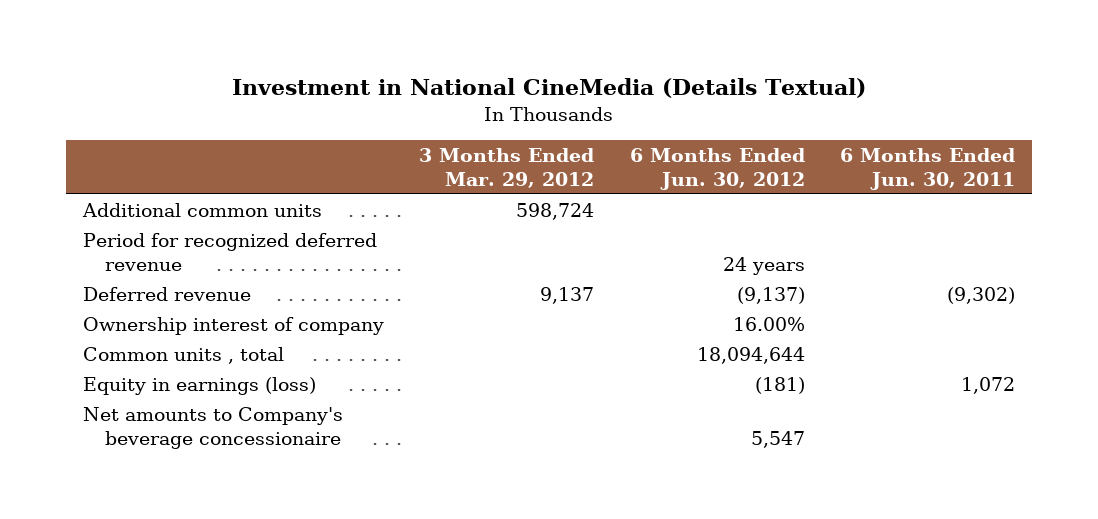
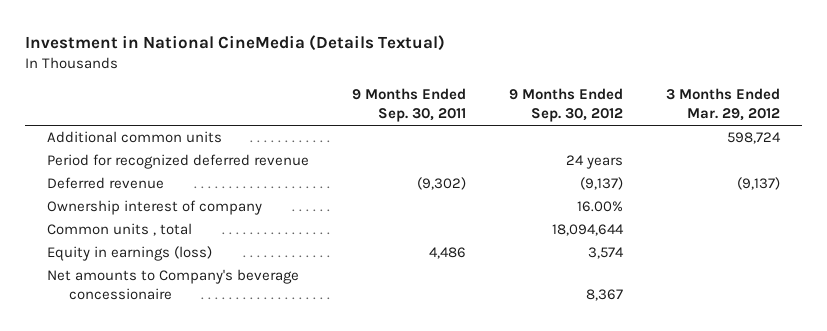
- | 3 Months Ended Mar. 29, 2012 | 6 Months Ended Jun. 30, 2012 | 6 Months Ended Jun. 30, 2011
+ | 9 Months Ended Sep. 30, 2011 | 9 Months Ended Sep. 30, 2012 | 3 Months Ended Mar. 29, 2012
- Deferred revenue | 9,137 | (9,137) | (9,302)
+ Deferred revenue | (9,302) | (9,137) | (9,137)

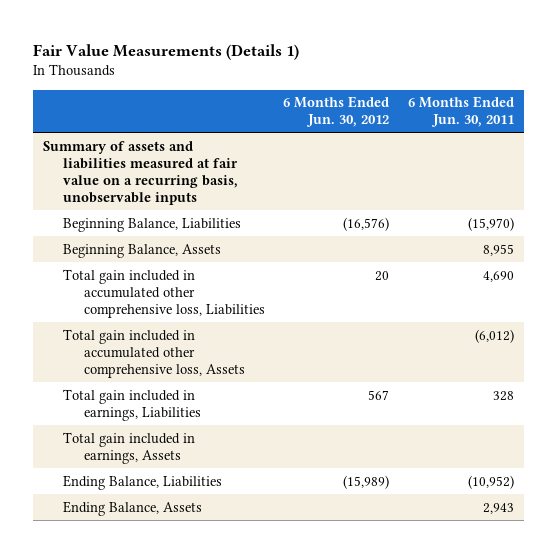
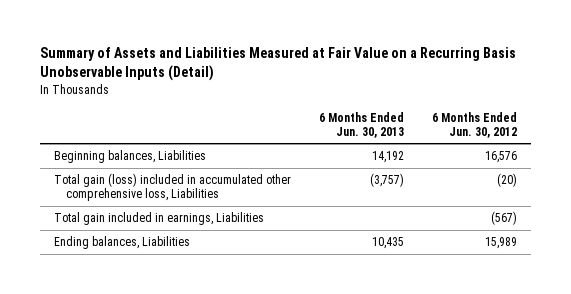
- Fair Value Measurements (Details 1)
+ Summary of Assets and Liabilities Measured at Fair Value on a Recurring Basis Unobservable Inputs (Detail)
- | 6 Months Ended Jun. 30, 2012 | 6 Months Ended Jun. 30, 2011
+ | 6 Months Ended Jun. 30, 2013 | 6 Months Ended Jun. 30, 2012
- Summary of assets and liabilities measured at fair value on a recurring basis, unobservable inputs
- Beginning Balance, Liabilities | (16,576) | (15,970)
- Beginning Balance, Assets | | 8,955
- Total gain included in accumulated other comprehensive loss, Liabilities | 20 | 4,690
- Total gain included in accumulated other comprehensive loss, Assets | | (6,012)
- Total gain included in earnings, Liabilities | 567 | 328
- Total gain included in earnings, Assets
- Ending Balance, Liabilities | (15,989) | (10,952)
- Ending Balance, Assets | | 2,943
+ Beginning balances, Liabilities | 14,192 | 16,576
+ Total gain (loss) included in accumulated other comprehensive loss, Liabilities | (3,757) | (20)
+ Total gain included in earnings, Liabilities | | (567)
+ Ending balances, Liabilities | 10,435 | 15,989

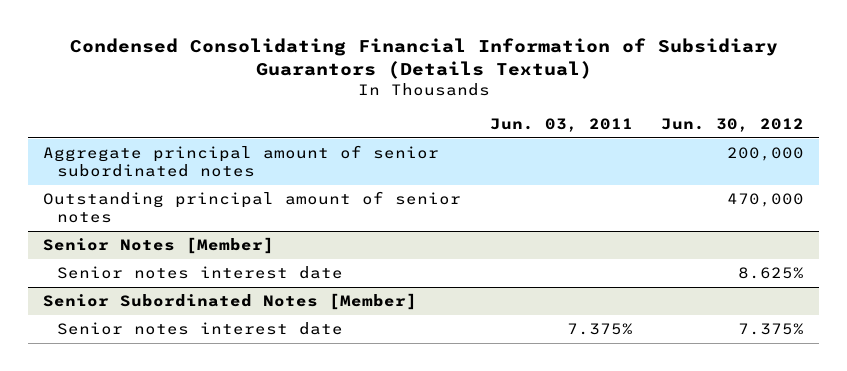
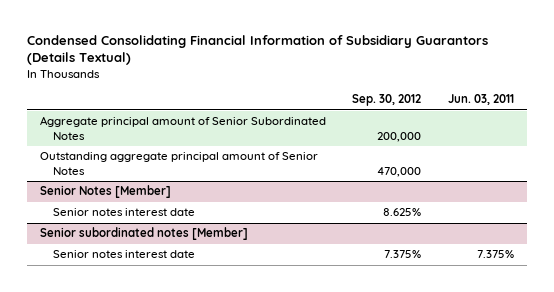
- | Jun. 03, 2011 | Jun. 30, 2012
+ | Sep. 30, 2012 | Jun. 03, 2011
- Aggregate principal amount of senior subordinated notes | | 200,000
- Outstanding principal amount of senior notes | | 470,000
+ Aggregate principal amount of Senior Subordinated Notes | 200,000 |
+ Outstanding aggregate principal amount of Senior Notes | 470,000 |
- Senior Subordinated Notes [Member]
+ Senior subordinated notes [Member]

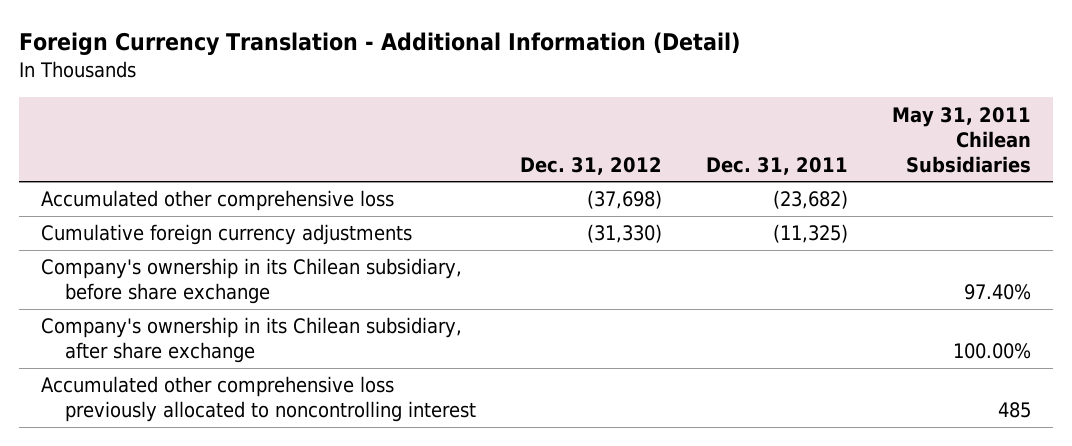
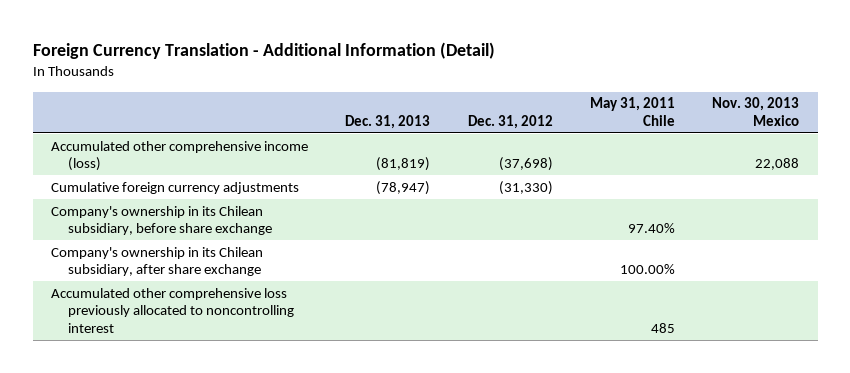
- | Dec. 31, 2012 | Dec. 31, 2011 | May 31, 2011 Chilean Subsidiaries
+ | Dec. 31, 2013 | Dec. 31, 2012 | May 31, 2011 Chile | Nov. 30, 2013 Mexico
- Accumulated other comprehensive loss | (37,698) | (23,682) |
+ Accumulated other comprehensive income (loss) | (81,819) | (37,698) | | 22,088

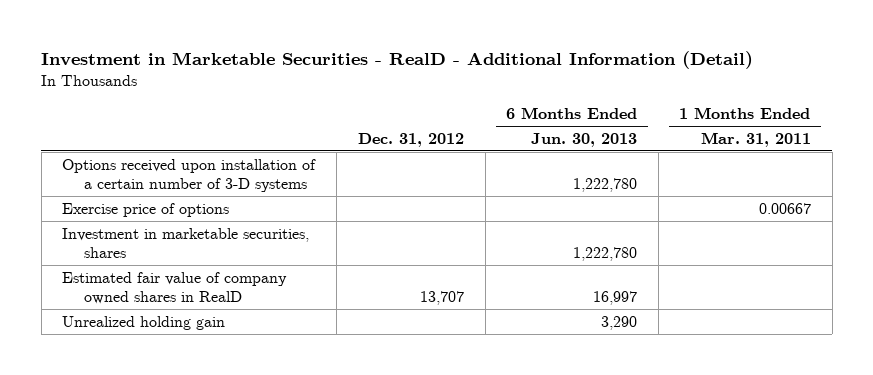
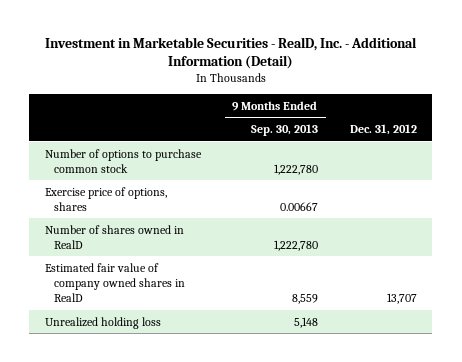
- Investment in Marketable Securities - RealD - Additional Information (Detail)
+ Investment in Marketable Securities - RealD, Inc. - Additional Information (Detail)
- | Dec. 31, 2012 | 6 Months Ended Jun. 30, 2013 | 1 Months Ended Mar. 31, 2011
+ | 9 Months Ended Sep. 30, 2013 | Dec. 31, 2012
- Options received upon installation of a certain number of 3-D systems | | 1,222,780 |
- Exercise price of options | | | 0.00667
- Investment in marketable securities, shares | | 1,222,780 |
+ Number of options to purchase common stock | 1,222,780 |
+ Exercise price of options, shares | 0.00667 |
+ Number of shares owned in RealD | 1,222,780 |
- Unrealized holding gain | | 3,290 |
+ Unrealized holding loss | 5,148 |

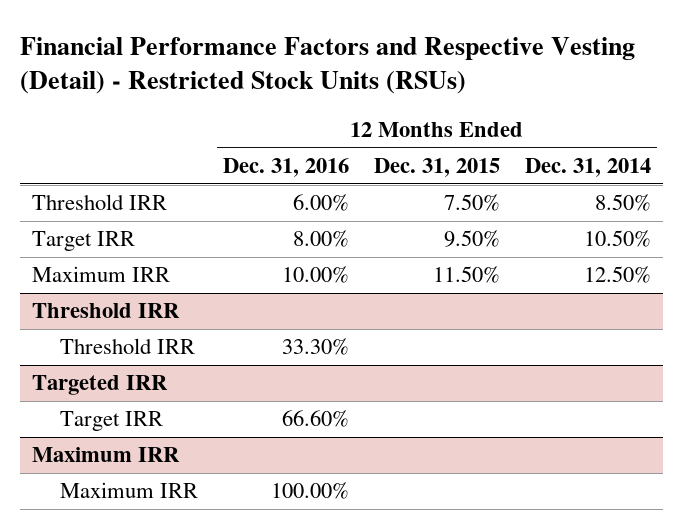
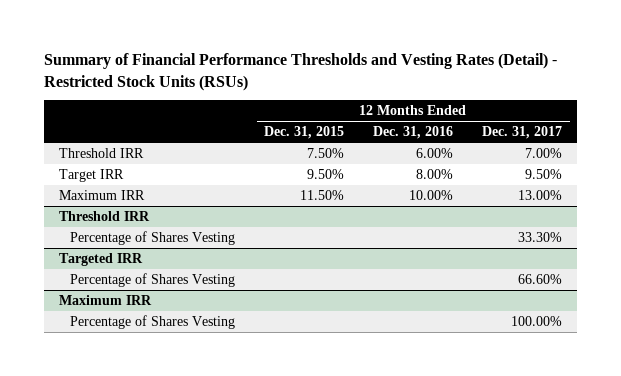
- Financial Performance Factors and Respective Vesting (Detail) - Restricted Stock Units (RSUs)
+ Summary of Financial Performance Thresholds and Vesting Rates (Detail) - Restricted Stock Units (RSUs)
- | 12 Months Ended Dec. 31, 2016 | 12 Months Ended Dec. 31, 2015 | 12 Months Ended Dec. 31, 2014
+ | 12 Months Ended Dec. 31, 2015 | 12 Months Ended Dec. 31, 2016 | 12 Months Ended Dec. 31, 2017
@ Threshold IRR
- Threshold IRR | 33.30% | |
+ Percentage of Shares Vesting | | | 33.30%
@ Targeted IRR
- Target IRR | 66.60% | |
+ Percentage of Shares Vesting | | | 66.60%
@ Maximum IRR
- Maximum IRR | 100.00% | |
+ Percentage of Shares Vesting | | | 100.00%

